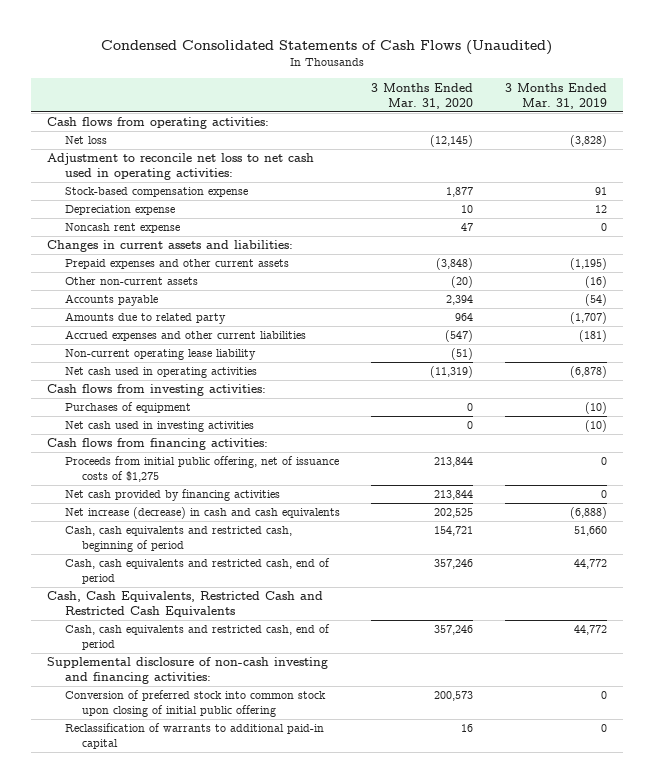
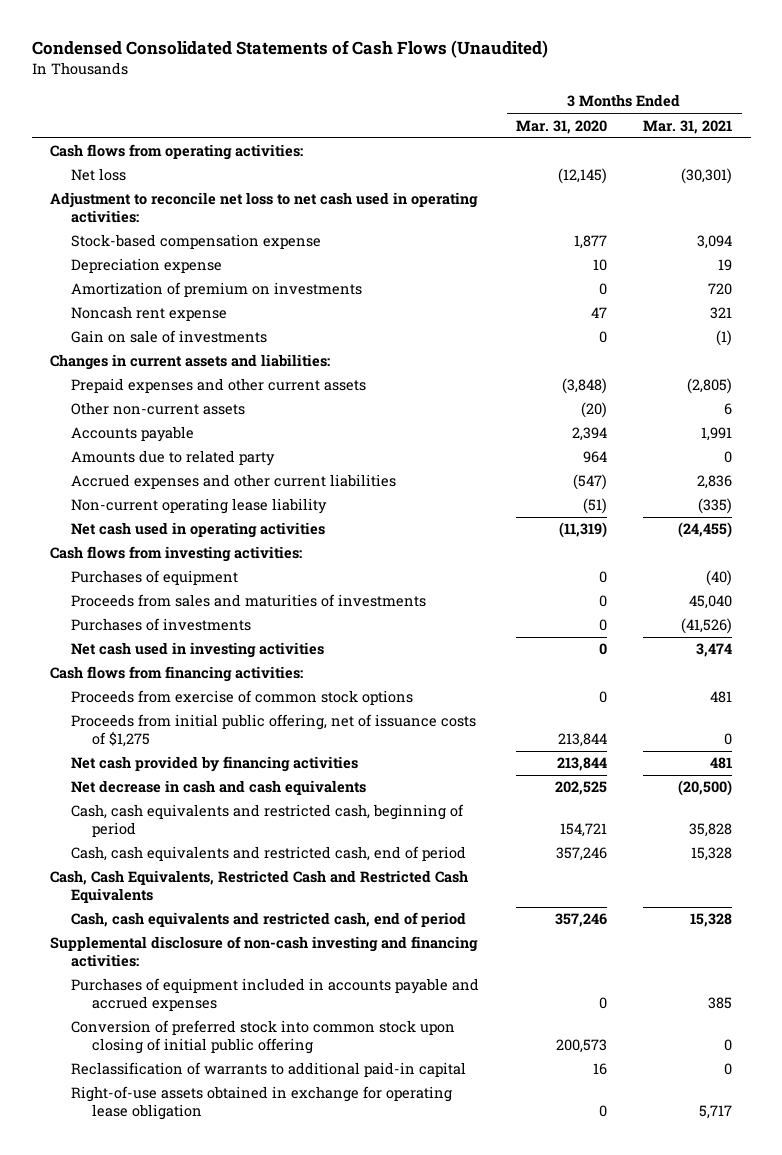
- | 3 Months Ended Mar. 31, 2020 | 3 Months Ended Mar. 31, 2019
+ | 3 Months Ended Mar. 31, 2020 | 3 Months Ended Mar. 31, 2021
+ Amortization of premium on investments | 0 | 720
+ Gain on sale of investments | 0 | (1)
+ Proceeds from sales and maturities of investments | 0 | 45,040
+ Purchases of investments | 0 | (41,526)
+ Proceeds from exercise of common stock options | 0 | 481
- Net increase (decrease) in cash and cash equivalents | 202,525 | (6,888)
+ Net decrease in cash and cash equivalents | 202,525 | (20,500)
+ Purchases of equipment included in accounts payable and accrued expenses | 0 | 385
+ Right-of-use assets obtained in exchange for operating lease obligation | 0 | 5,717

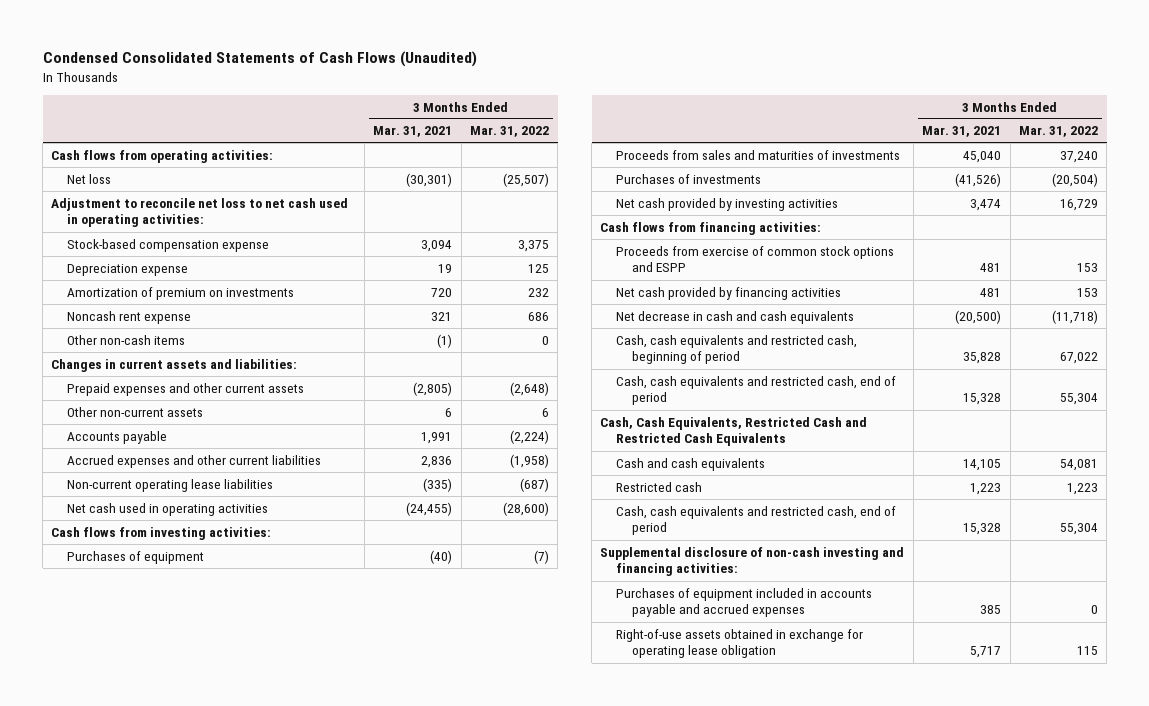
- | 3 Months Ended Mar. 31, 2020 | 3 Months Ended Mar. 31, 2021
+ | 3 Months Ended Mar. 31, 2021 | 3 Months Ended Mar. 31, 2022
- Gain on sale of investments | 0 | (1)
+ Other non-cash items | (1) | 0
- Amounts due to related party | 964 | 0
- Non-current operating lease liability | (51) | (335)
+ Non-current operating lease liabilities | (335) | (687)
- Net cash used in investing activities | 0 | 3,474
+ Net cash provided by investing activities | 3,474 | 16,729
- Proceeds from exercise of common stock options | 0 | 481
- Proceeds from initial public offering, net of issuance costs of $1,275 | 213,844 | 0
+ Proceeds from exercise of common stock options and ESPP | 481 | 153
+ Cash and cash equivalents | 14,105 | 54,081
+ Restricted cash | 1,223 | 1,223
- Conversion of preferred stock into common stock upon closing of initial public offering | 200,573 | 0
- Reclassification of warrants to additional paid-in capital | 16 | 0

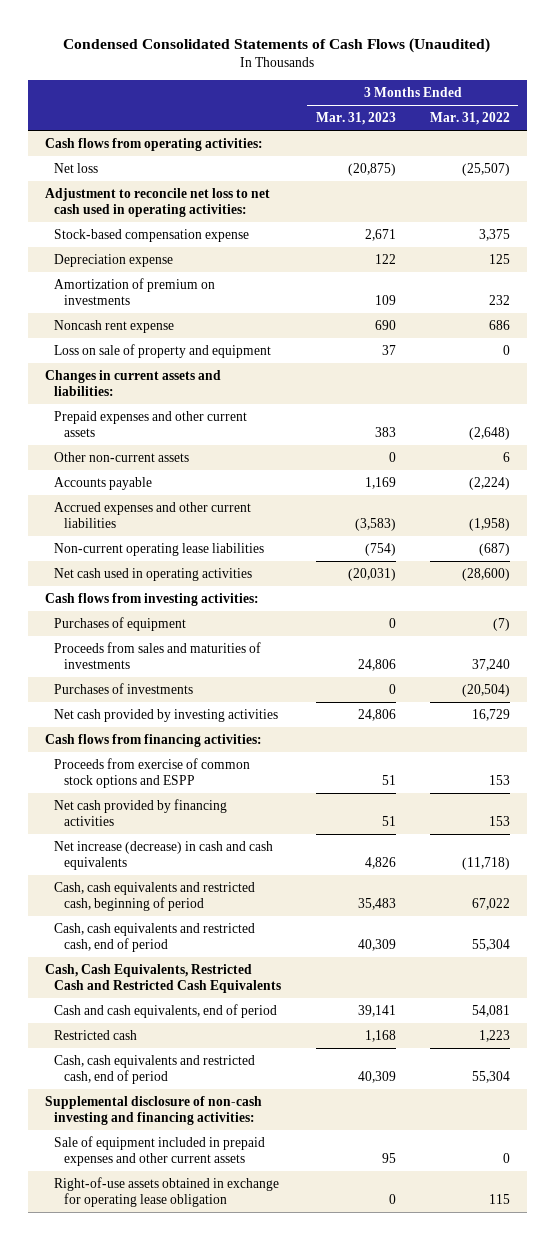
- | 3 Months Ended Mar. 31, 2021 | 3 Months Ended Mar. 31, 2022
+ | 3 Months Ended Mar. 31, 2023 | 3 Months Ended Mar. 31, 2022
- Other non-cash items | (1) | 0
+ Loss on sale of property and equipment | 37 | 0
- Net decrease in cash and cash equivalents | (20,500) | (11,718)
+ Net increase (decrease) in cash and cash equivalents | 4,826 | (11,718)
- Cash and cash equivalents | 14,105 | 54,081
+ Cash and cash equivalents, end of period | 39,141 | 54,081
- Purchases of equipment included in accounts payable and accrued expenses | 385 | 0
+ Sale of equipment included in prepaid expenses and other current assets | 95 | 0

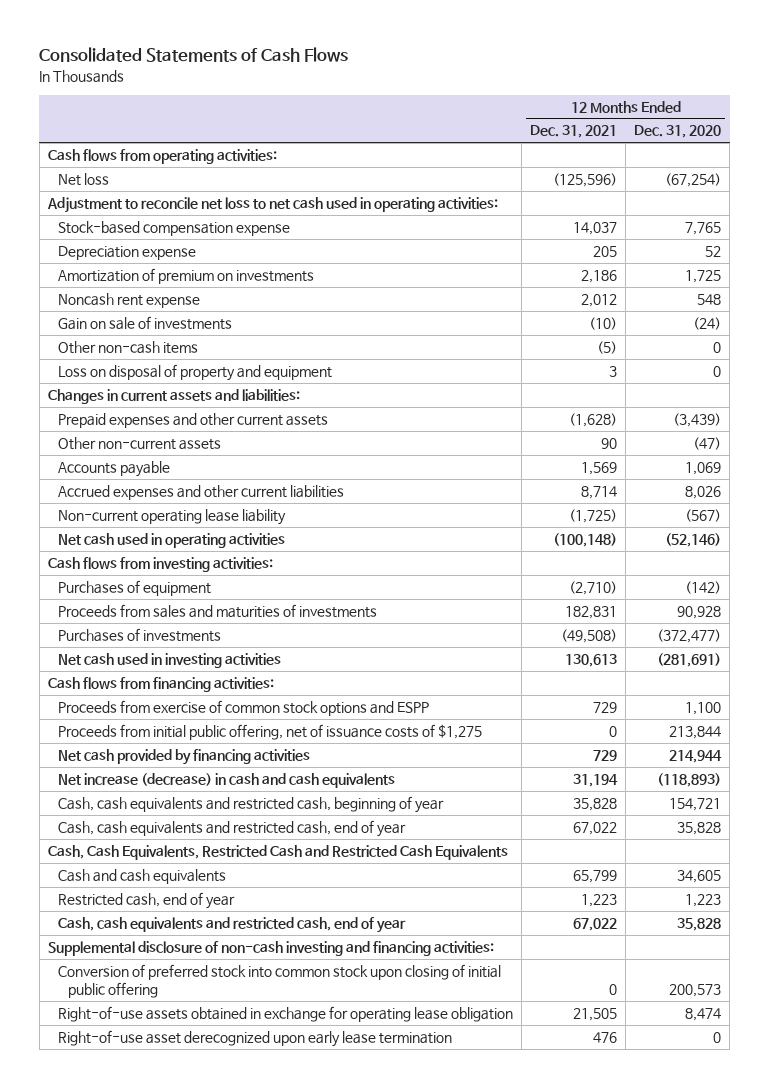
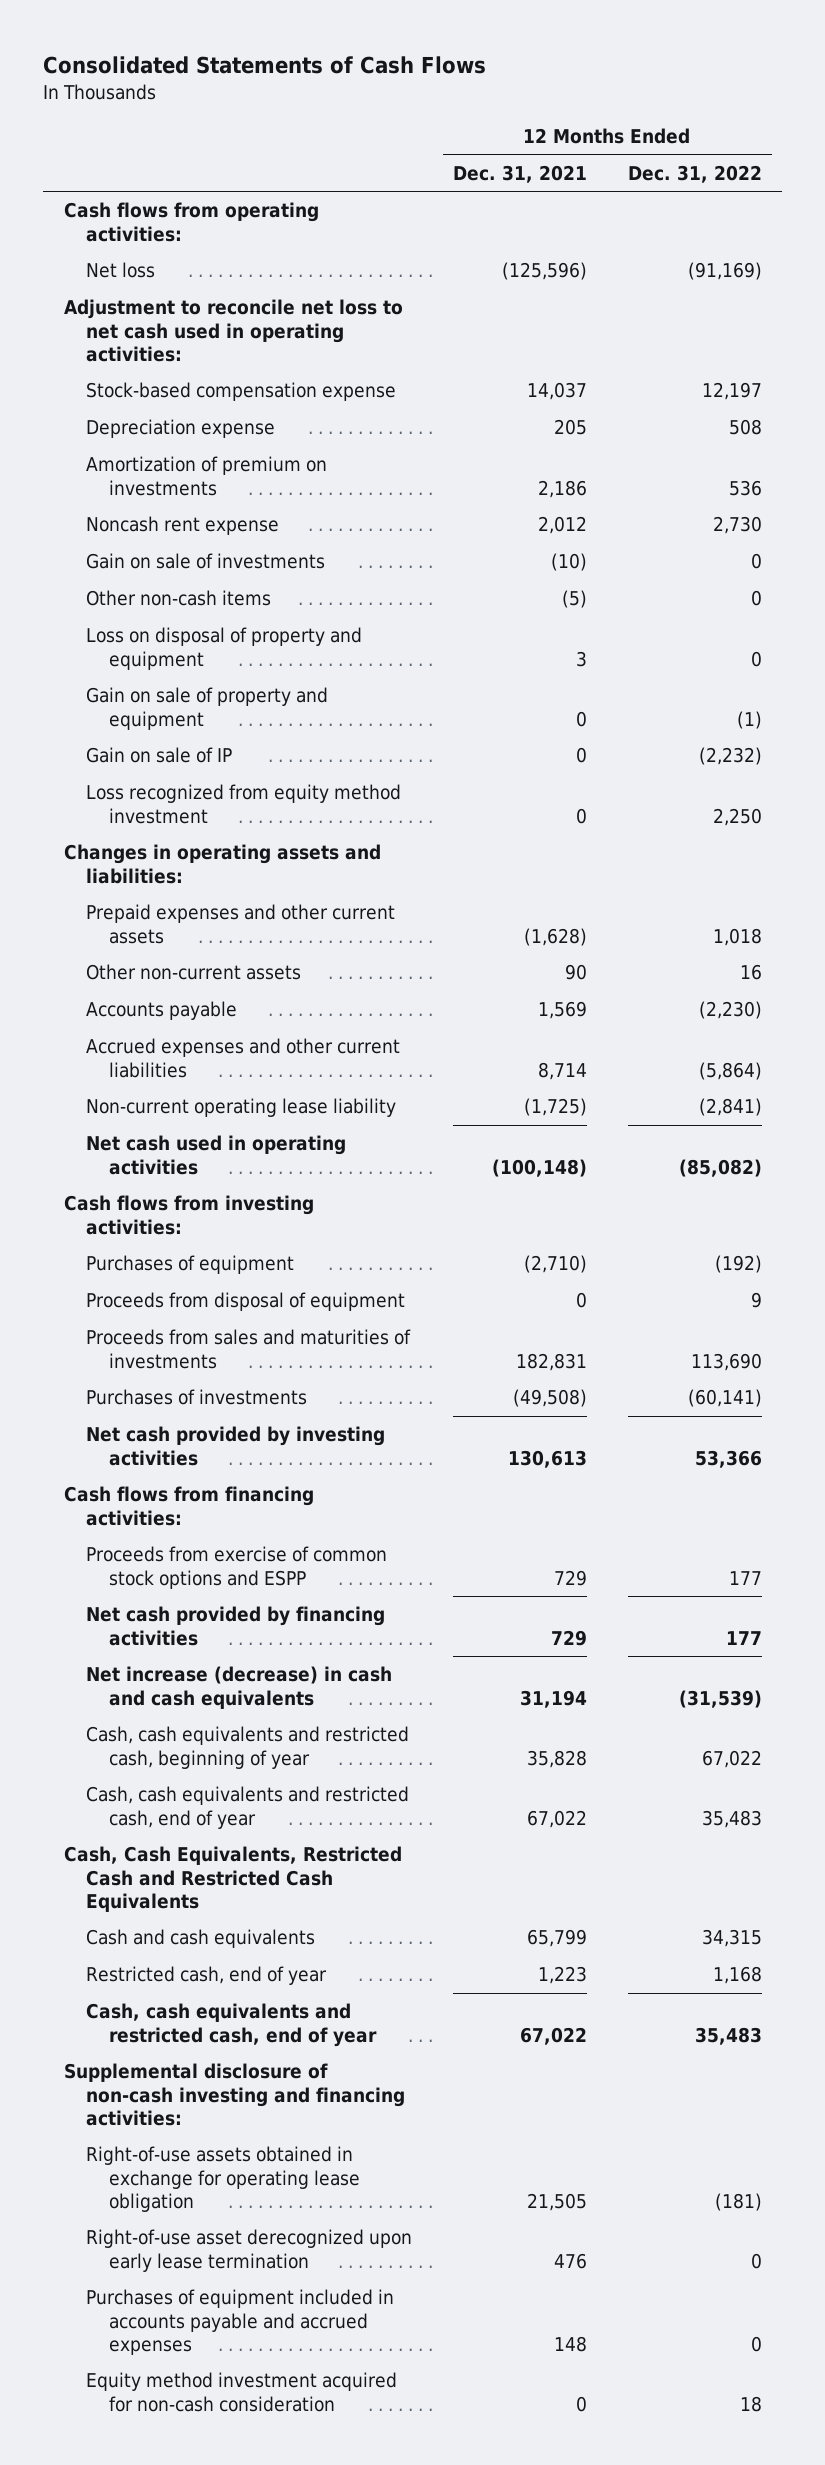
- | 12 Months Ended Dec. 31, 2021 | 12 Months Ended Dec. 31, 2020
+ | 12 Months Ended Dec. 31, 2021 | 12 Months Ended Dec. 31, 2022
- Changes in current assets and liabilities:
+ Gain on sale of property and equipment | 0 | (1)
+ Gain on sale of IP | 0 | (2,232)
+ Loss recognized from equity method investment | 0 | 2,250
+ Changes in operating assets and liabilities:
+ Proceeds from disposal of equipment | 0 | 9
- Net cash used in investing activities | 130,613 | (281,691)
+ Net cash provided by investing activities | 130,613 | 53,366
- Proceeds from initial public offering, net of issuance costs of $1,275 | 0 | 213,844
- Conversion of preferred stock into common stock upon closing of initial public offering | 0 | 200,573
+ Purchases of equipment included in accounts payable and accrued expenses | 148 | 0
+ Equity method investment acquired for non-cash consideration | 0 | 18

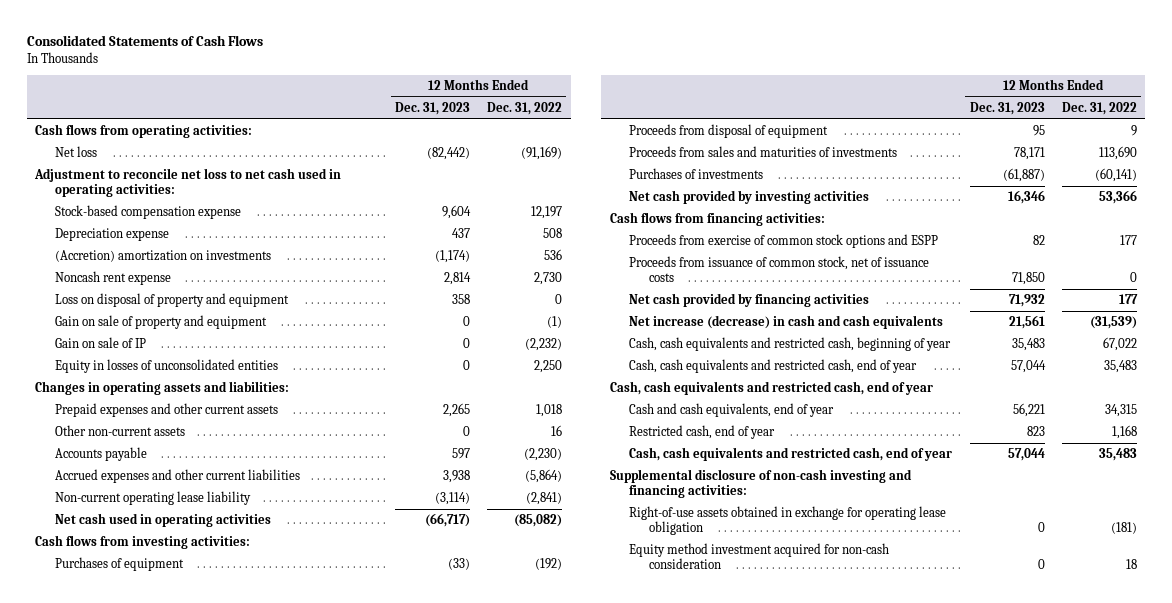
- | 12 Months Ended Dec. 31, 2021 | 12 Months Ended Dec. 31, 2022
+ | 12 Months Ended Dec. 31, 2023 | 12 Months Ended Dec. 31, 2022
- Amortization of premium on investments | 2,186 | 536
+ (Accretion) amortization on investments | (1,174) | 536
- Gain on sale of investments | (10) | 0
- Other non-cash items | (5) | 0
- Loss recognized from equity method investment | 0 | 2,250
+ Equity in losses of unconsolidated entities | 0 | 2,250
+ Proceeds from issuance of common stock, net of issuance costs | 71,850 | 0
- Cash, Cash Equivalents, Restricted Cash and Restricted Cash Equivalents
- Cash and cash equivalents | 65,799 | 34,315
+ Cash, cash equivalents and restricted cash, end of year
+ Cash and cash equivalents, end of year | 56,221 | 34,315
- Right-of-use asset derecognized upon early lease termination | 476 | 0
- Purchases of equipment included in accounts payable and accrued expenses | 148 | 0

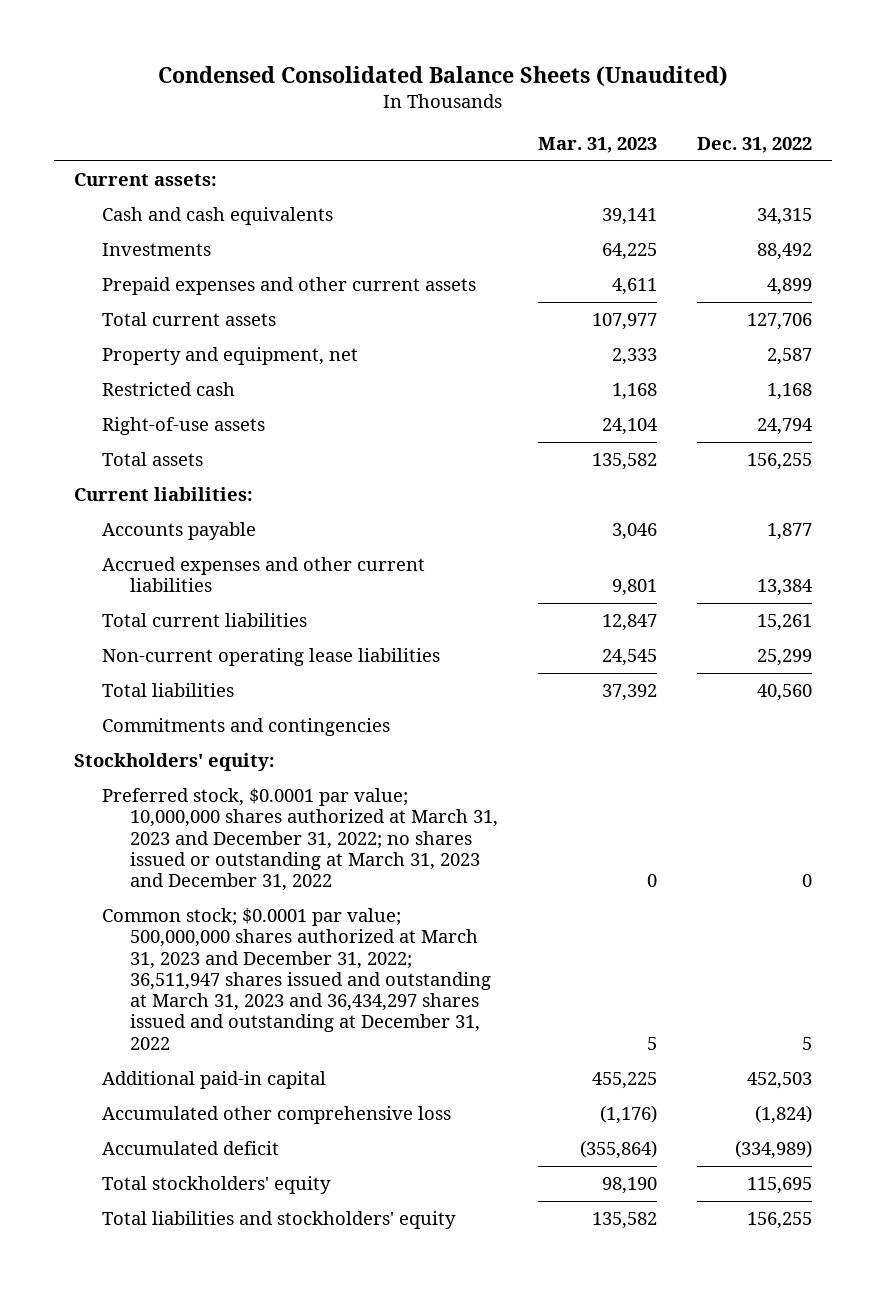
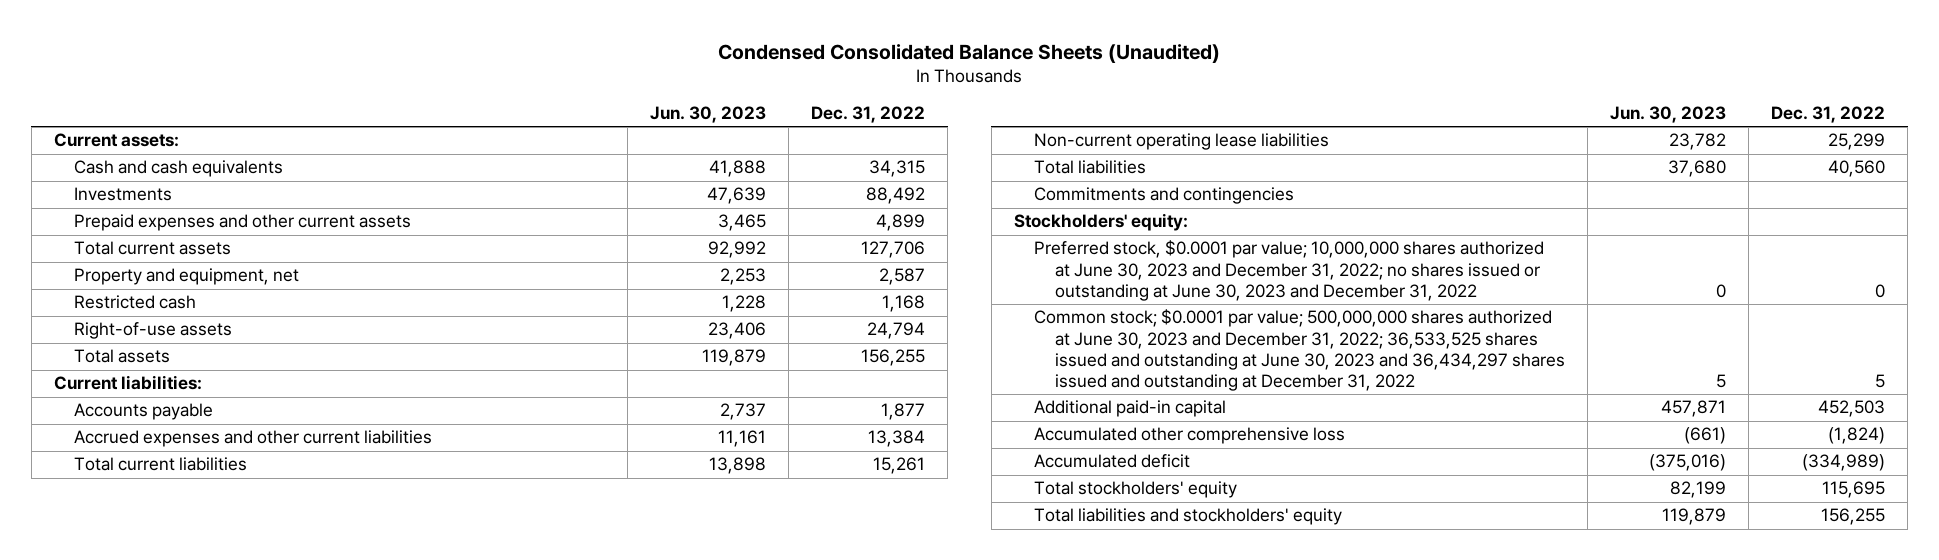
- | Mar. 31, 2023 | Dec. 31, 2022
+ | Jun. 30, 2023 | Dec. 31, 2022
- Preferred stock, $0.0001 par value; 10,000,000 shares authorized at March 31, 2023 and December 31, 2022; no shares issued or outstanding at March 31, 2023 and December 31, 2022 | 0 | 0
- Common stock; $0.0001 par value; 500,000,000 shares authorized at March 31, 2023 and December 31, 2022; 36,511,947 shares issued and outstanding at March 31, 2023 and 36,434,297 shares issued and outstanding at December 31, 2022 | 5 | 5
+ Preferred stock, $0.0001 par value; 10,000,000 shares authorized at June 30, 2023 and December 31, 2022; no shares issued or outstanding at June 30, 2023 and December 31, 2022 | 0 | 0
+ Common stock; $0.0001 par value; 500,000,000 shares authorized at June 30, 2023 and December 31, 2022; 36,533,525 shares issued and outstanding at June 30, 2023 and 36,434,297 shares issued and outstanding at December 31, 2022 | 5 | 5

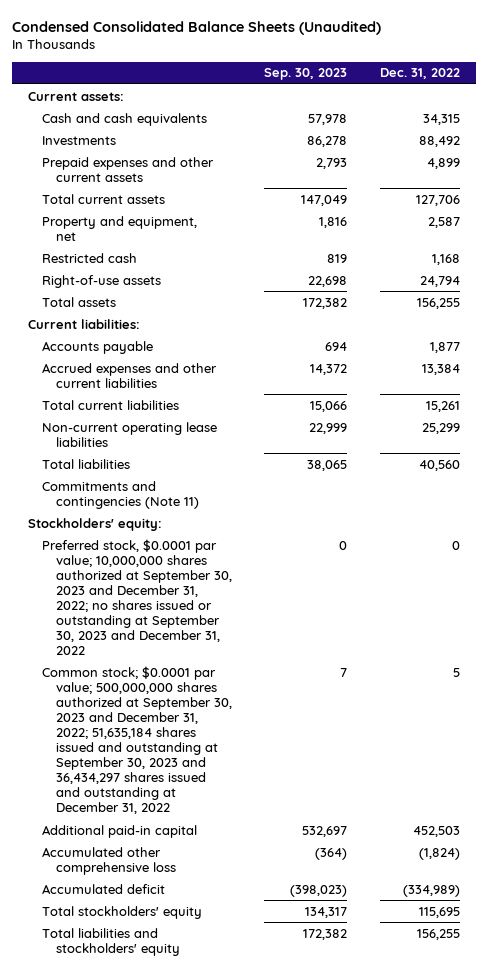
- | Jun. 30, 2023 | Dec. 31, 2022
+ | Sep. 30, 2023 | Dec. 31, 2022
- Commitments and contingencies
+ Commitments and contingencies (Note 11)
- Preferred stock, $0.0001 par value; 10,000,000 shares authorized at June 30, 2023 and December 31, 2022; no shares issued or outstanding at June 30, 2023 and December 31, 2022 | 0 | 0
- Common stock; $0.0001 par value; 500,000,000 shares authorized at June 30, 2023 and December 31, 2022; 36,533,525 shares issued and outstanding at June 30, 2023 and 36,434,297 shares issued and outstanding at December 31, 2022 | 5 | 5
+ Preferred stock, $0.0001 par value; 10,000,000 shares authorized at September 30, 2023 and December 31, 2022; no shares issued or outstanding at September 30, 2023 and December 31, 2022 | 0 | 0
+ Common stock; $0.0001 par value; 500,000,000 shares authorized at September 30, 2023 and December 31, 2022; 51,635,184 shares issued and outstanding at September 30, 2023 and 36,434,297 shares issued and outstanding at December 31, 2022 | 7 | 5

